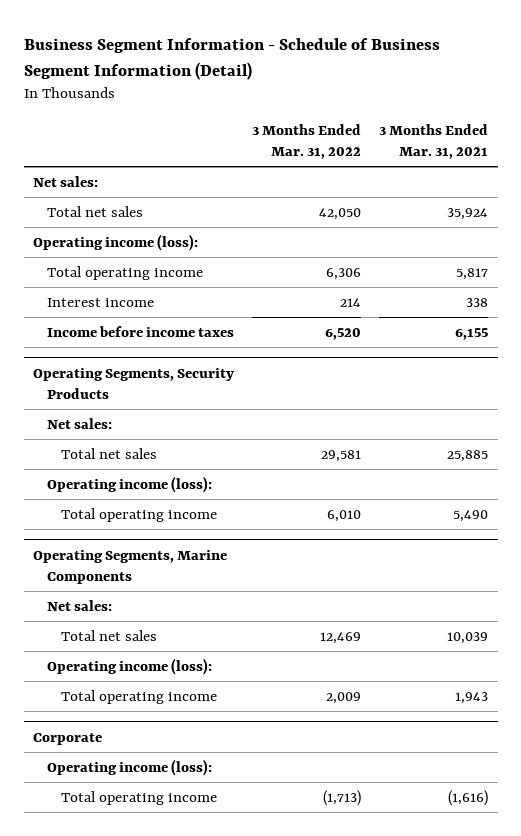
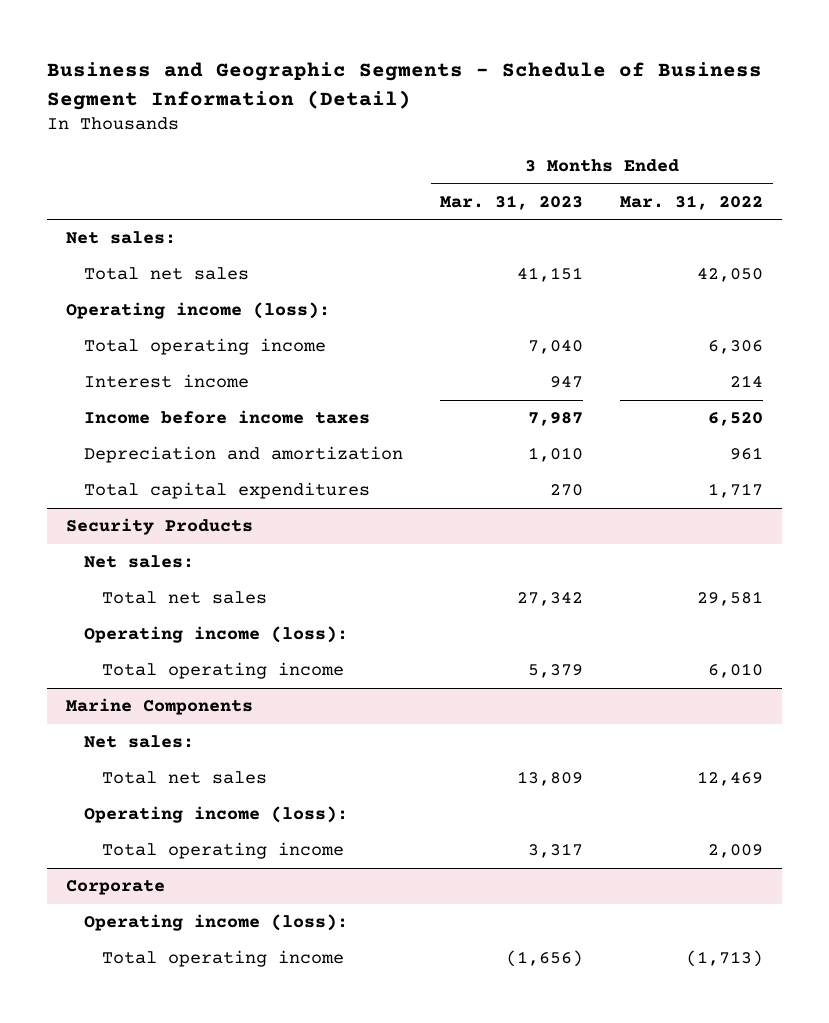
- Business Segment Information - Schedule of Business Segment Information (Detail)
+ Business and Geographic Segments - Schedule of Business Segment Information (Detail)
- | 3 Months Ended Mar. 31, 2022 | 3 Months Ended Mar. 31, 2021
+ | 3 Months Ended Mar. 31, 2023 | 3 Months Ended Mar. 31, 2022
- Operating Segments, Security Products
+ Depreciation and amortization | 1,010 | 961
+ Total capital expenditures | 270 | 1,717
+ Security Products
- Operating Segments, Marine Components
+ Marine Components

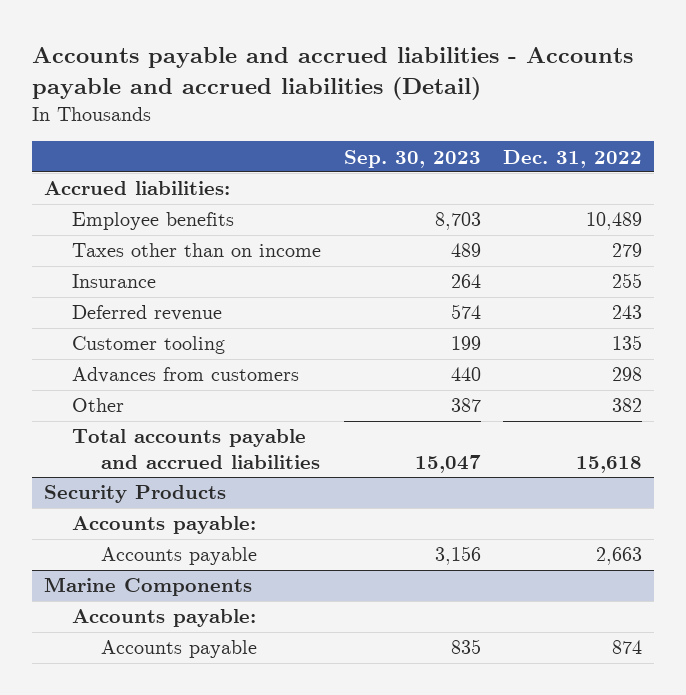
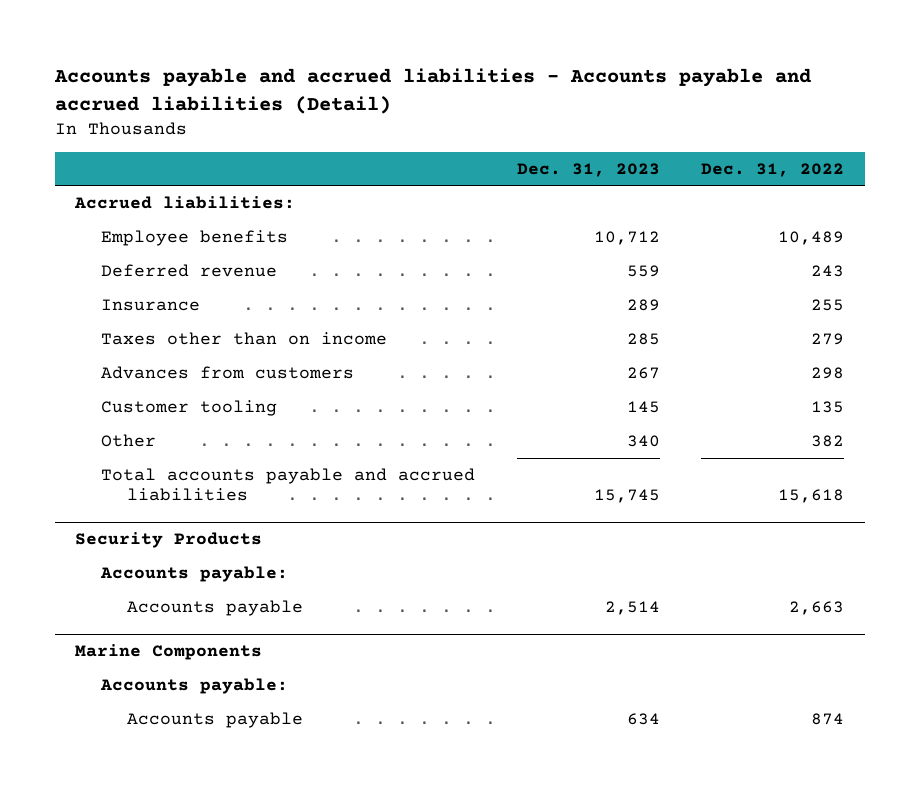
- | Sep. 30, 2023 | Dec. 31, 2022
+ | Dec. 31, 2023 | Dec. 31, 2022
moved down: Insurance | 289 | 255
moved down: Taxes other than on income | 285 | 279
moved down: Customer tooling | 145 | 135

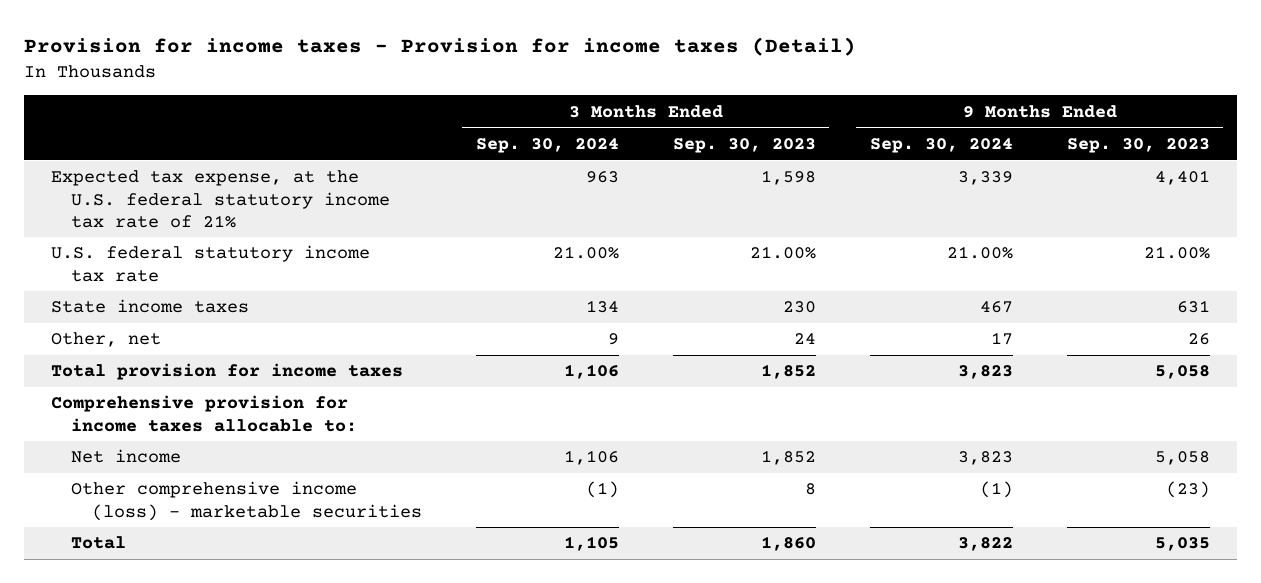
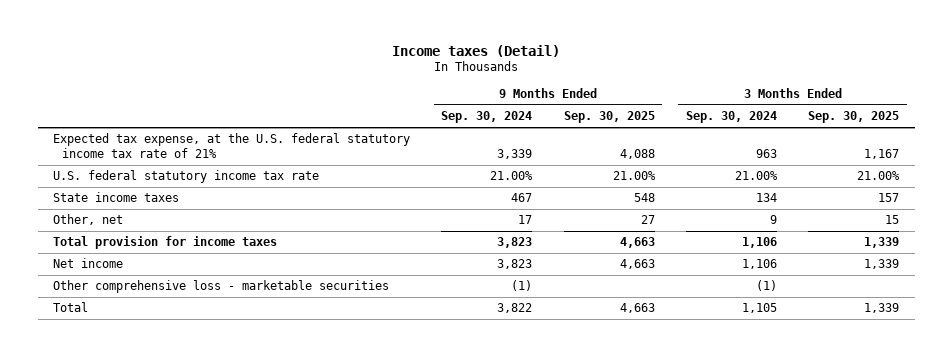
- Provision for income taxes - Provision for income taxes (Detail)
+ Income taxes (Detail)
- | 3 Months Ended Sep. 30, 2024 | 3 Months Ended Sep. 30, 2023 | 9 Months Ended Sep. 30, 2024 | 9 Months Ended Sep. 30, 2023
+ | 9 Months Ended Sep. 30, 2024 | 9 Months Ended Sep. 30, 2025 | 3 Months Ended Sep. 30, 2024 | 3 Months Ended Sep. 30, 2025
- Comprehensive provision for income taxes allocable to:
- Other comprehensive income (loss) - marketable securities | (1) | 8 | (1) | (23)
+ Other comprehensive loss - marketable securities | (1) | | (1) |

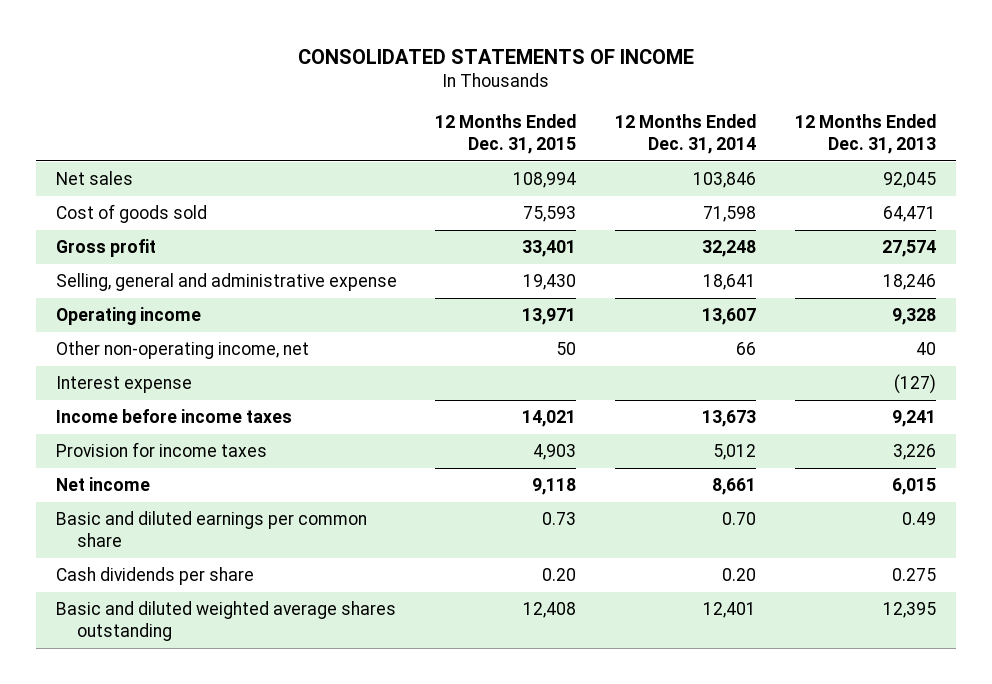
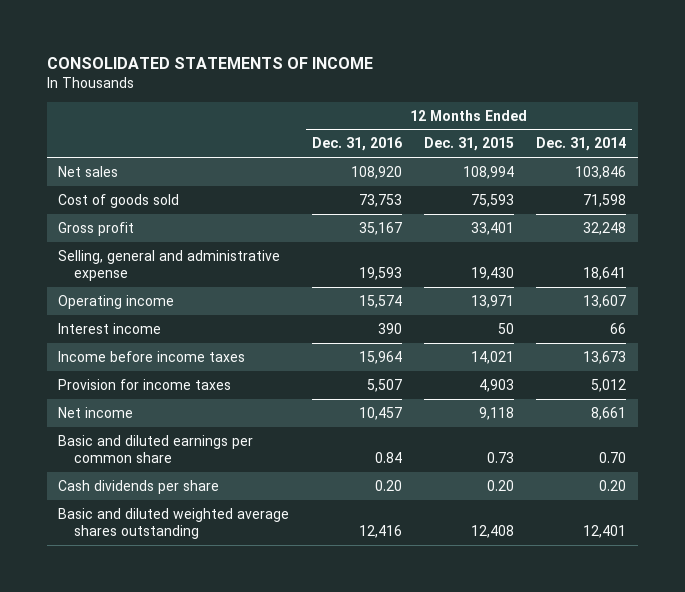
- | 12 Months Ended Dec. 31, 2015 | 12 Months Ended Dec. 31, 2014 | 12 Months Ended Dec. 31, 2013
+ | 12 Months Ended Dec. 31, 2016 | 12 Months Ended Dec. 31, 2015 | 12 Months Ended Dec. 31, 2014
- Other non-operating income, net | 50 | 66 | 40
- Interest expense | | | (127)
+ Interest income | 390 | 50 | 66

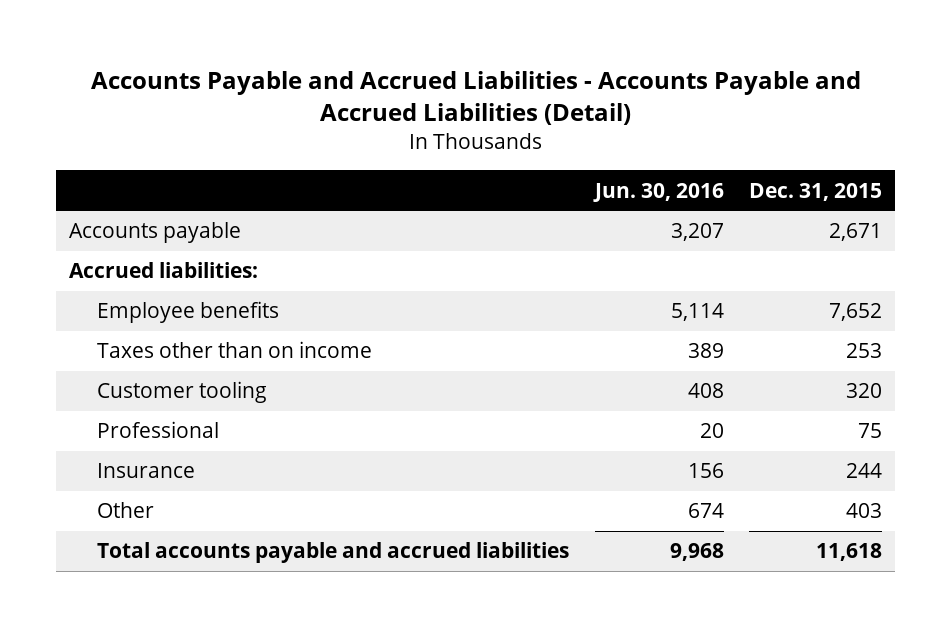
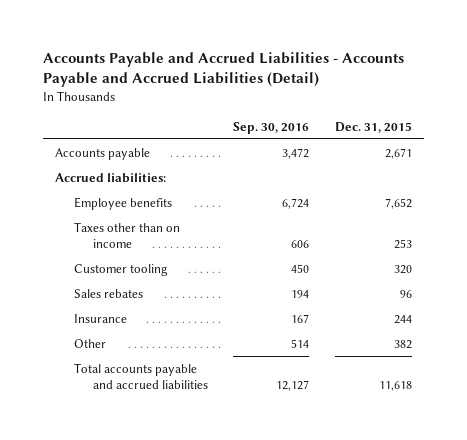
- | Jun. 30, 2016 | Dec. 31, 2015
+ | Sep. 30, 2016 | Dec. 31, 2015
- Professional | 20 | 75
+ Sales rebates | 194 | 96
- Other | 674 | 403
+ Other | 514 | 382

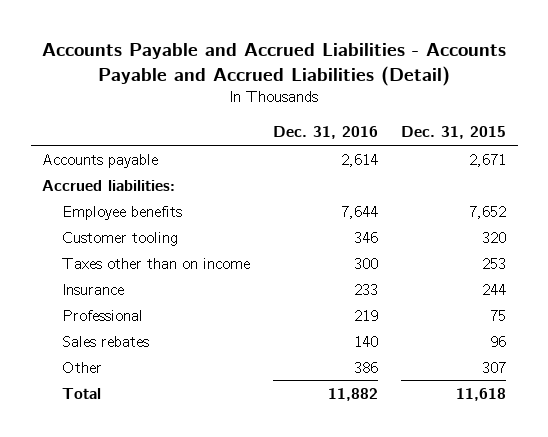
- | Sep. 30, 2016 | Dec. 31, 2015
+ | Dec. 31, 2016 | Dec. 31, 2015
moved down: Taxes other than on income | 300 | 253
- Other | 514 | 382
- Total accounts payable and accrued liabilities | 12,127 | 11,618
+ Professional | 219 | 75
moved down: Sales rebates | 140 | 96
+ Other | 386 | 307
+ Total | 11,882 | 11,618

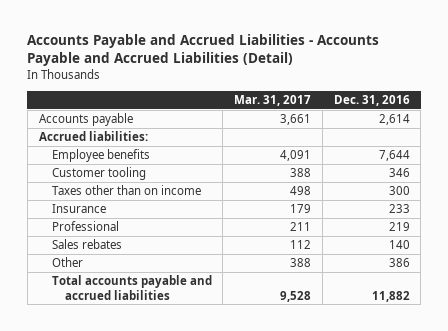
- | Dec. 31, 2016 | Dec. 31, 2015
+ | Mar. 31, 2017 | Dec. 31, 2016
- Total | 11,882 | 11,618
+ Total accounts payable and accrued liabilities | 9,528 | 11,882

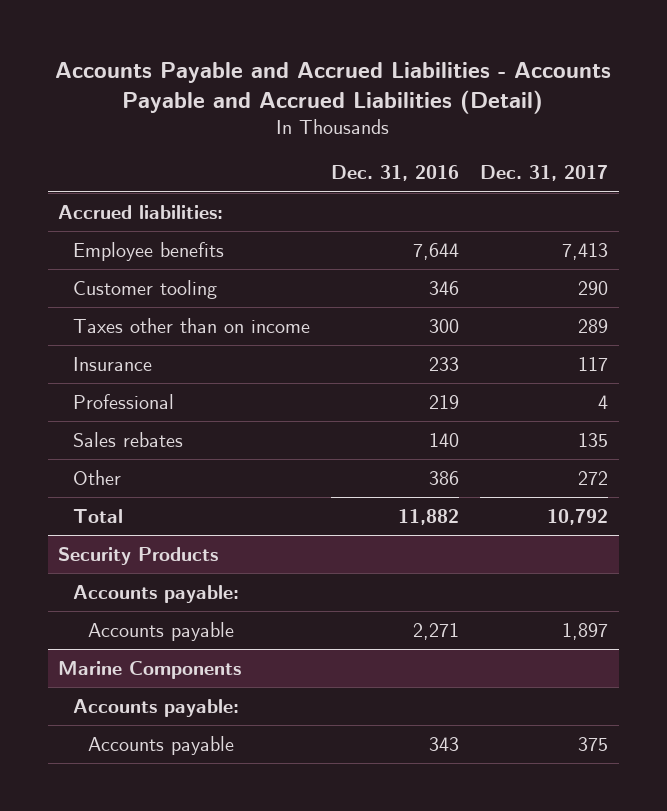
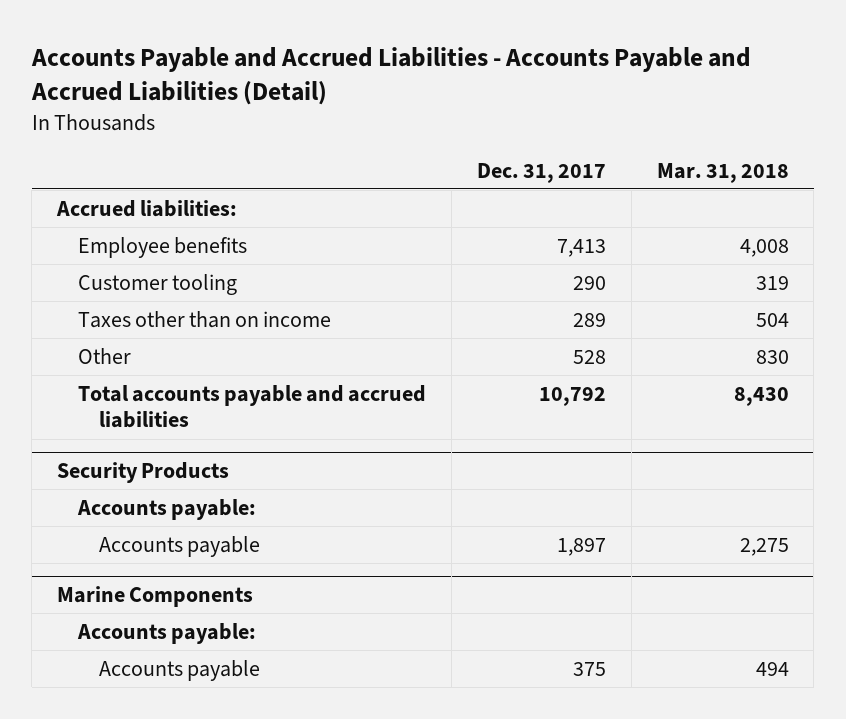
- | Dec. 31, 2016 | Dec. 31, 2017
+ | Dec. 31, 2017 | Mar. 31, 2018
- Insurance | 233 | 117
- Professional | 219 | 4
- Sales rebates | 140 | 135
- Other | 386 | 272
- Total | 11,882 | 10,792
+ Other | 528 | 830
+ Total accounts payable and accrued liabilities | 10,792 | 8,430

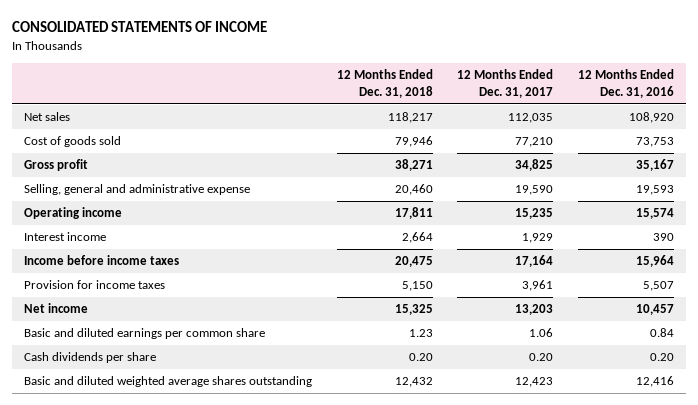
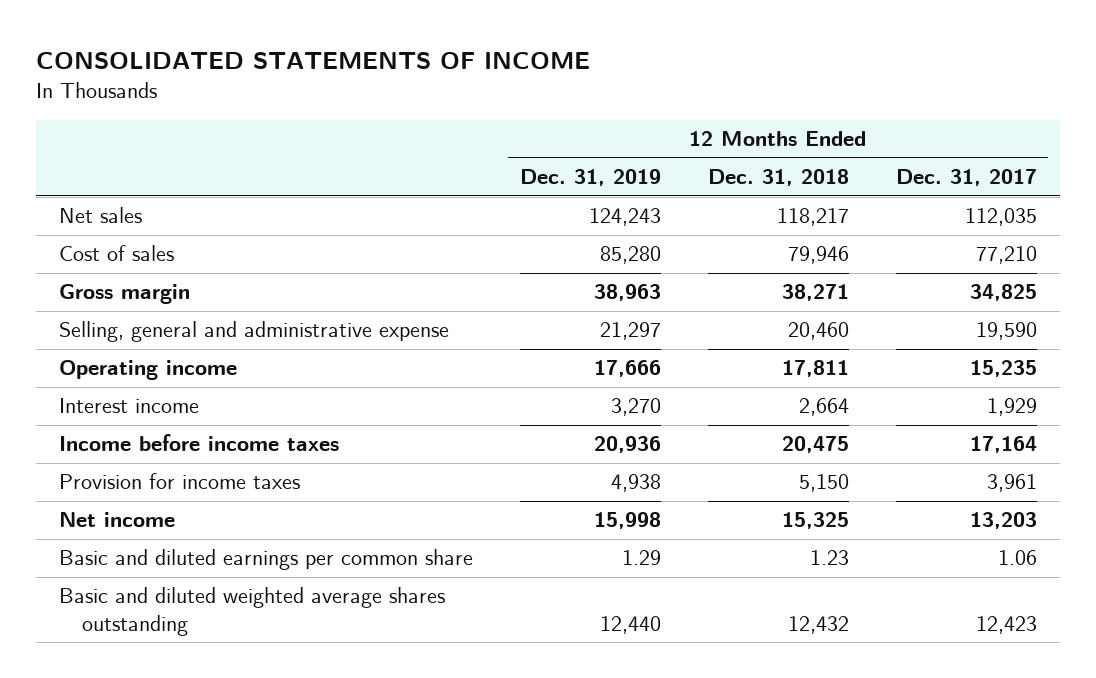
- | 12 Months Ended Dec. 31, 2018 | 12 Months Ended Dec. 31, 2017 | 12 Months Ended Dec. 31, 2016
+ | 12 Months Ended Dec. 31, 2019 | 12 Months Ended Dec. 31, 2018 | 12 Months Ended Dec. 31, 2017
- Cost of goods sold | 79,946 | 77,210 | 73,753
- Gross profit | 38,271 | 34,825 | 35,167
+ Cost of sales | 85,280 | 79,946 | 77,210
+ Gross margin | 38,963 | 38,271 | 34,825
- Cash dividends per share | 0.20 | 0.20 | 0.20

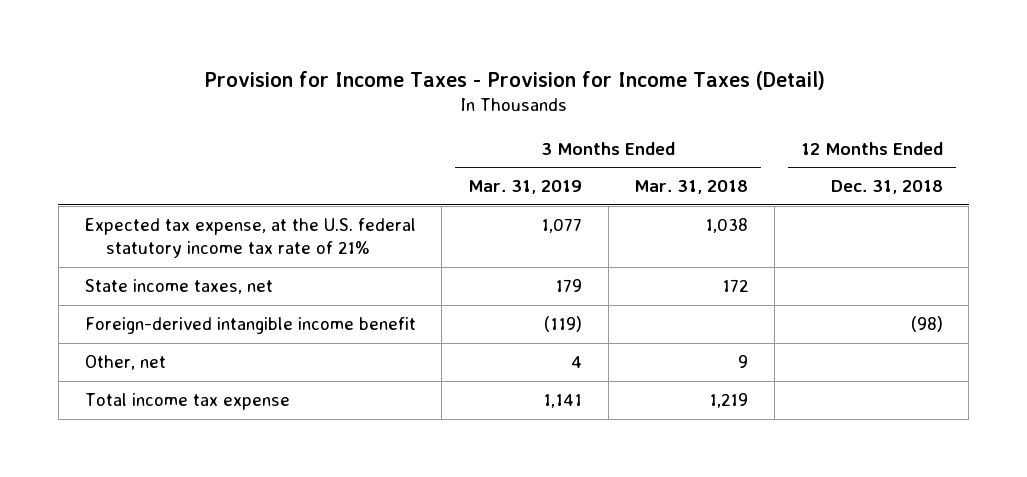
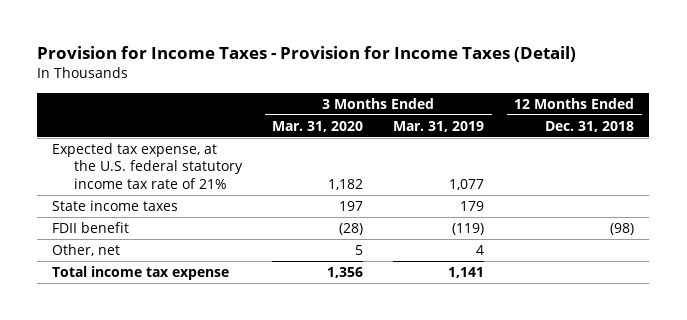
- | 3 Months Ended Mar. 31, 2019 | 3 Months Ended Mar. 31, 2018 | 12 Months Ended Dec. 31, 2018
+ | 3 Months Ended Mar. 31, 2020 | 3 Months Ended Mar. 31, 2019 | 12 Months Ended Dec. 31, 2018
- State income taxes, net | 179 | 172 |
- Foreign-derived intangible income benefit | (119) | | (98)
+ State income taxes | 197 | 179 |
+ FDII benefit | (28) | (119) | (98)

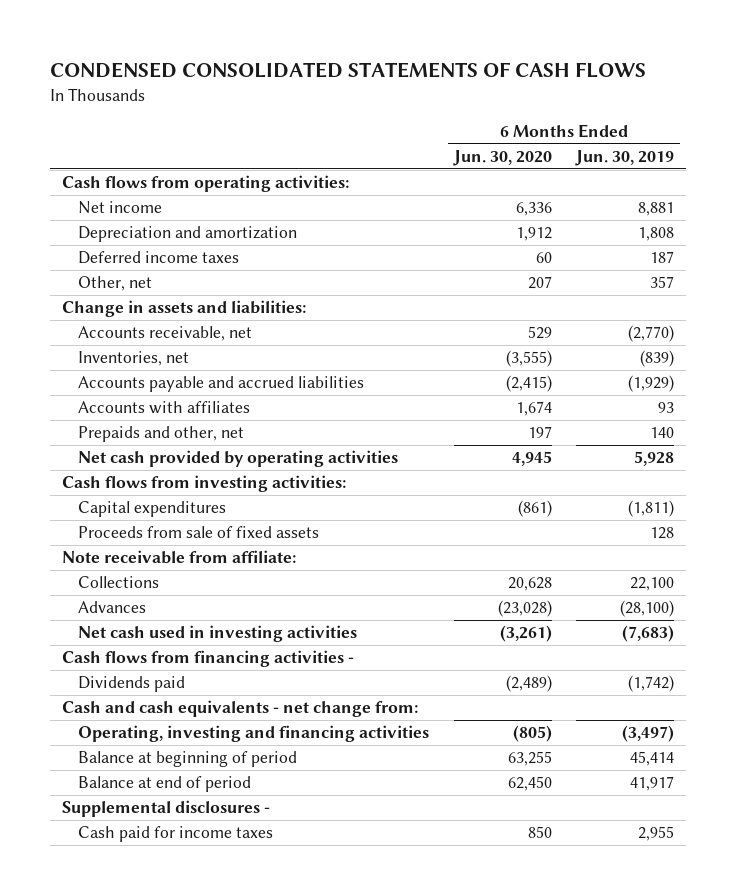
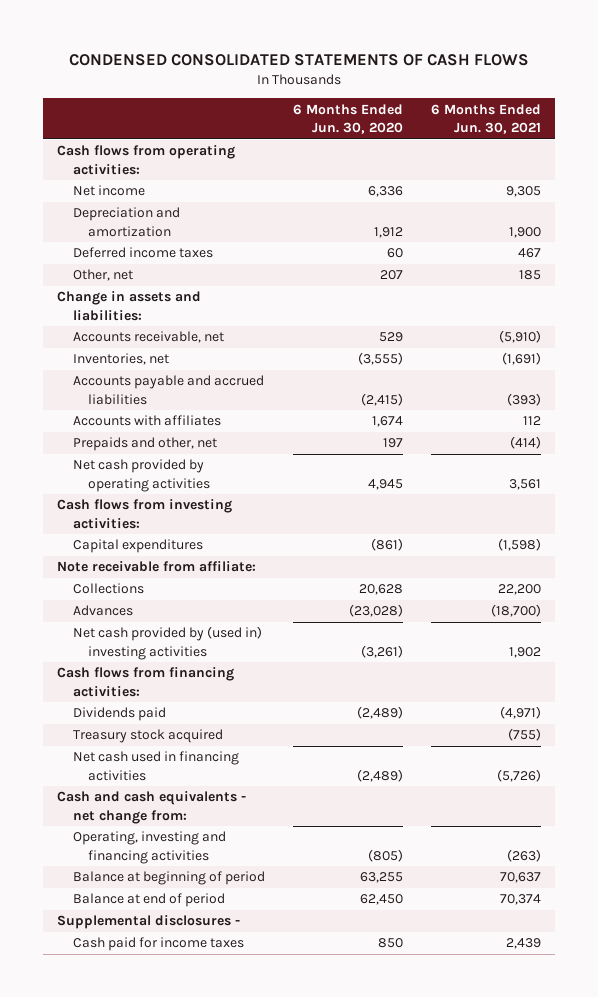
- | 6 Months Ended Jun. 30, 2020 | 6 Months Ended Jun. 30, 2019
+ | 6 Months Ended Jun. 30, 2020 | 6 Months Ended Jun. 30, 2021
- Proceeds from sale of fixed assets | | 128
- Net cash used in investing activities | (3,261) | (7,683)
- Cash flows from financing activities -
+ Net cash provided by (used in) investing activities | (3,261) | 1,902
+ Cash flows from financing activities:
+ Treasury stock acquired | | (755)
+ Net cash used in financing activities | (2,489) | (5,726)

